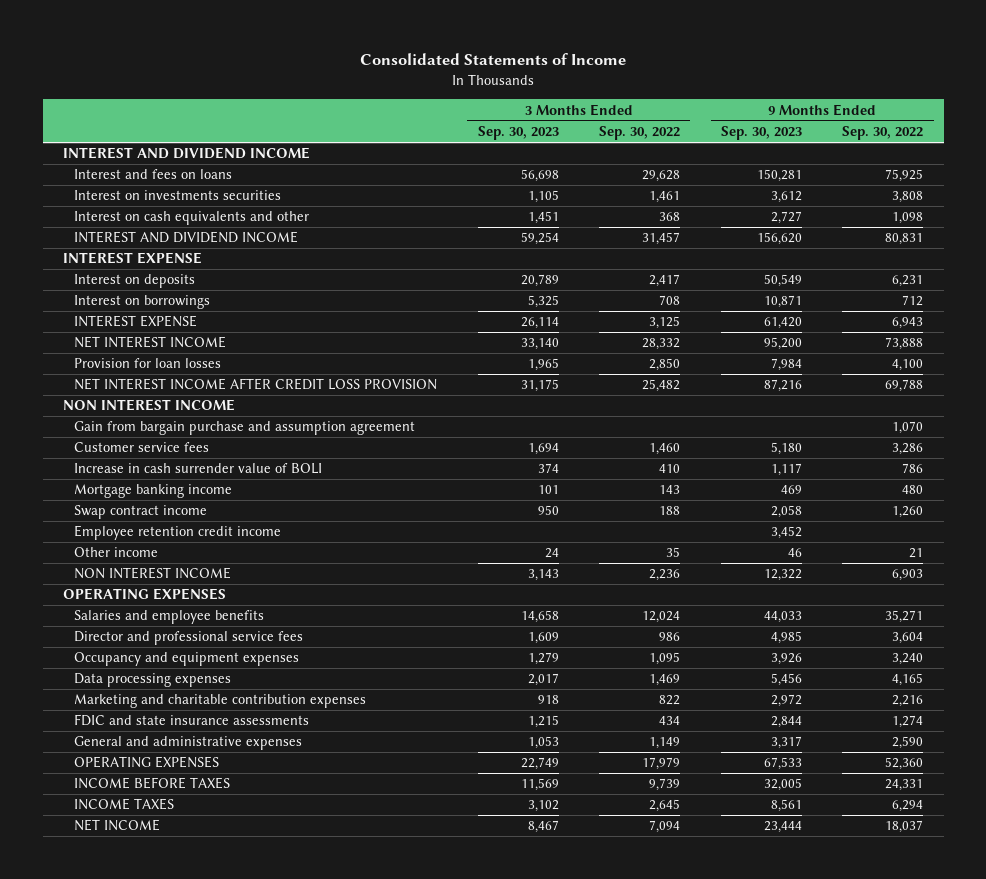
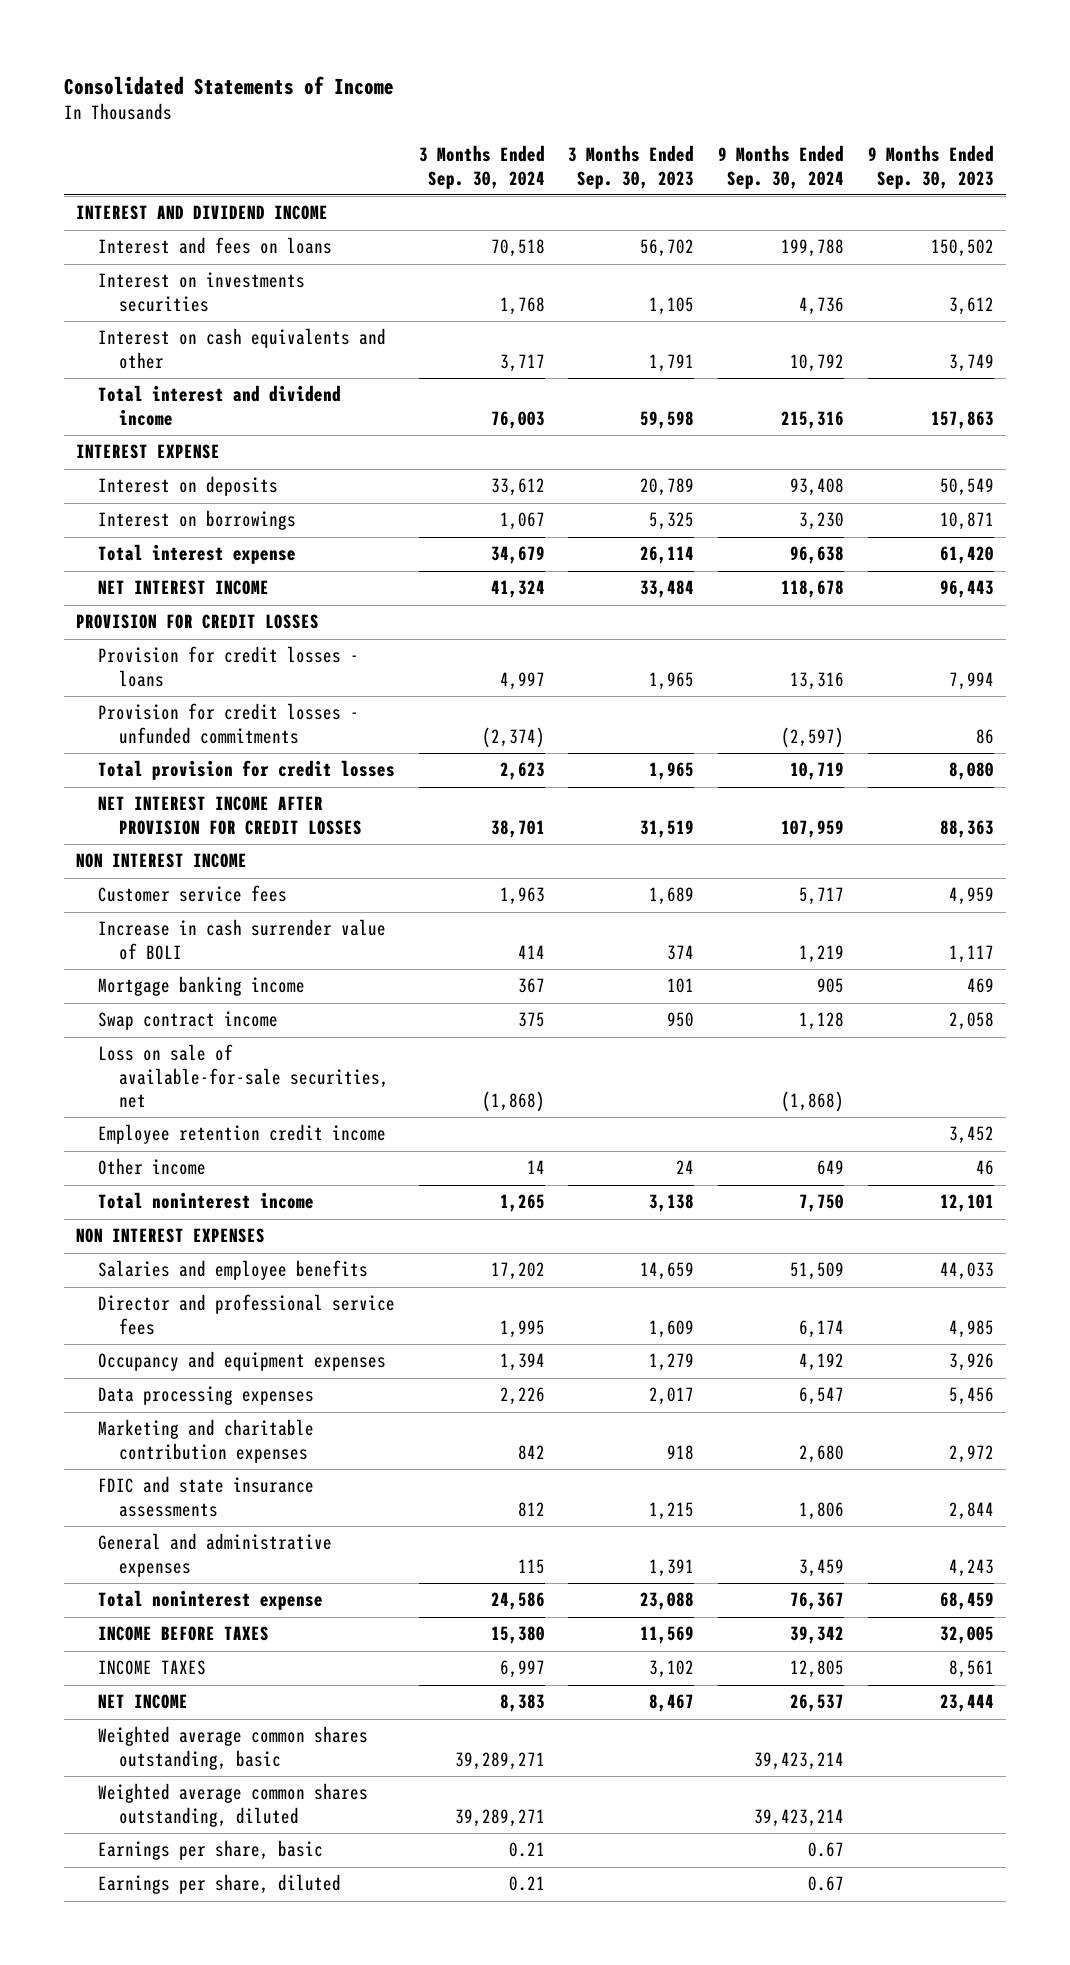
- | 3 Months Ended Sep. 30, 2023 | 3 Months Ended Sep. 30, 2022 | 9 Months Ended Sep. 30, 2023 | 9 Months Ended Sep. 30, 2022
+ | 3 Months Ended Sep. 30, 2024 | 3 Months Ended Sep. 30, 2023 | 9 Months Ended Sep. 30, 2024 | 9 Months Ended Sep. 30, 2023
- Interest and fees on loans | 56,698 | 29,628 | 150,281 | 75,925
+ Interest and fees on loans | 70,518 | 56,702 | 199,788 | 150,502
- Interest on cash equivalents and other | 1,451 | 368 | 2,727 | 1,098
- INTEREST AND DIVIDEND INCOME | 59,254 | 31,457 | 156,620 | 80,831
+ Interest on cash equivalents and other | 3,717 | 1,791 | 10,792 | 3,749
+ Total interest and dividend income | 76,003 | 59,598 | 215,316 | 157,863
- INTEREST EXPENSE | 26,114 | 3,125 | 61,420 | 6,943
- NET INTEREST INCOME | 33,140 | 28,332 | 95,200 | 73,888
- Provision for loan losses | 1,965 | 2,850 | 7,984 | 4,100
- NET INTEREST INCOME AFTER CREDIT LOSS PROVISION | 31,175 | 25,482 | 87,216 | 69,788
+ Total interest expense | 34,679 | 26,114 | 96,638 | 61,420
+ NET INTEREST INCOME | 41,324 | 33,484 | 118,678 | 96,443
+ PROVISION FOR CREDIT LOSSES
+ Provision for credit losses - loans | 4,997 | 1,965 | 13,316 | 7,994
+ Provision for credit losses - unfunded commitments | (2,374) | | (2,597) | 86
+ Total provision for credit losses | 2,623 | 1,965 | 10,719 | 8,080
+ NET INTEREST INCOME AFTER PROVISION FOR CREDIT LOSSES | 38,701 | 31,519 | 107,959 | 88,363
- Gain from bargain purchase and assumption agreement | | | | 1,070
- Customer service fees | 1,694 | 1,460 | 5,180 | 3,286
+ Customer service fees | 1,963 | 1,689 | 5,717 | 4,959
+ Loss on sale of available-for-sale securities, net | (1,868) | | (1,868) |
- NON INTEREST INCOME | 3,143 | 2,236 | 12,322 | 6,903
- OPERATING EXPENSES
- Salaries and employee benefits | 14,658 | 12,024 | 44,033 | 35,271
+ Total noninterest income | 1,265 | 3,138 | 7,750 | 12,101
+ NON INTEREST EXPENSES
+ Salaries and employee benefits | 17,202 | 14,659 | 51,509 | 44,033
- General and administrative expenses | 1,053 | 1,149 | 3,317 | 2,590
- OPERATING EXPENSES | 22,749 | 17,979 | 67,533 | 52,360
+ General and administrative expenses | 115 | 1,391 | 3,459 | 4,243
+ Total noninterest expense | 24,586 | 23,088 | 76,367 | 68,459
+ Weighted average common shares outstanding, basic | 39,289,271 | | 39,423,214 |
+ Weighted average common shares outstanding, diluted | 39,289,271 | | 39,423,214 |
+ Earnings per share, basic | 0.21 | | 0.67 |
+ Earnings per share, diluted | 0.21 | | 0.67 |

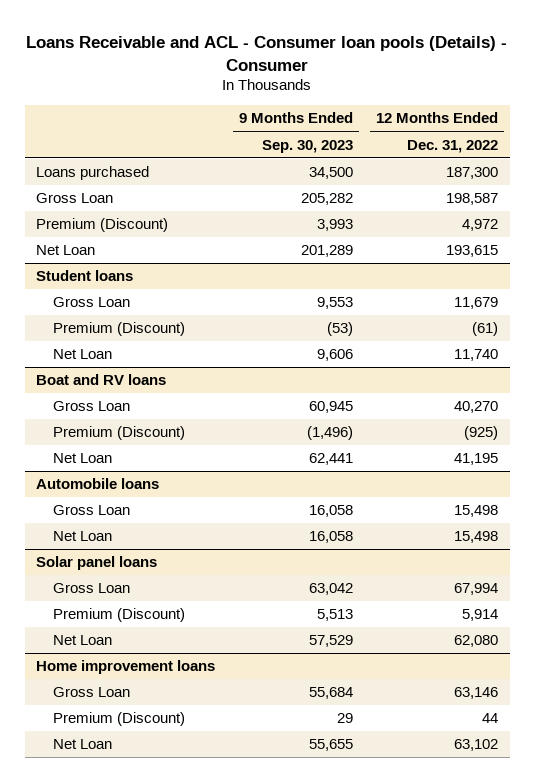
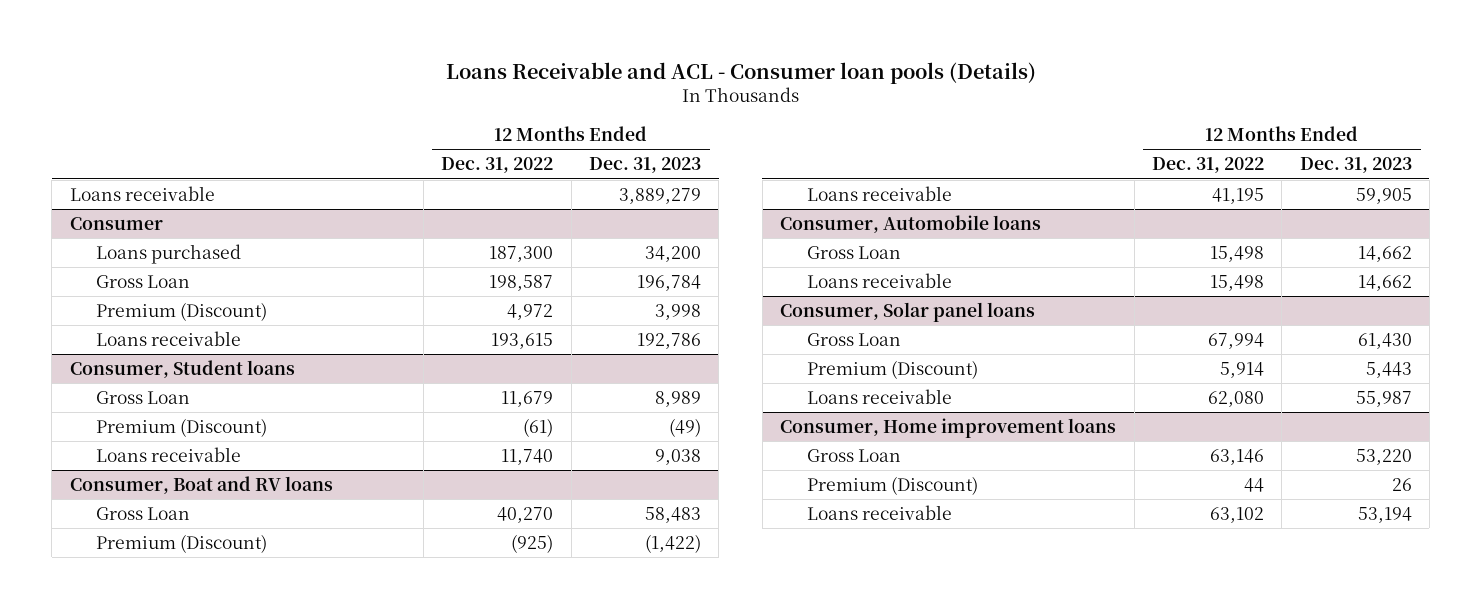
- Loans Receivable and ACL - Consumer loan pools (Details) - Consumer
+ Loans Receivable and ACL - Consumer loan pools (Details)
- | 9 Months Ended Sep. 30, 2023 | 12 Months Ended Dec. 31, 2022
+ | 12 Months Ended Dec. 31, 2022 | 12 Months Ended Dec. 31, 2023
+ Loans receivable | | 3,889,279
+ Consumer
- Net Loan | 201,289 | 193,615
- Student loans
+ Loans receivable | 193,615 | 192,786
+ Consumer, Student loans
- Net Loan | 9,606 | 11,740
- Boat and RV loans
+ Loans receivable | 11,740 | 9,038
+ Consumer, Boat and RV loans
- Net Loan | 62,441 | 41,195
- Automobile loans
+ Loans receivable | 41,195 | 59,905
+ Consumer, Automobile loans
- Net Loan | 16,058 | 15,498
- Solar panel loans
+ Loans receivable | 15,498 | 14,662
+ Consumer, Solar panel loans
- Net Loan | 57,529 | 62,080
- Home improvement loans
+ Loans receivable | 62,080 | 55,987
+ Consumer, Home improvement loans
- Net Loan | 55,655 | 63,102
+ Loans receivable | 63,102 | 53,194

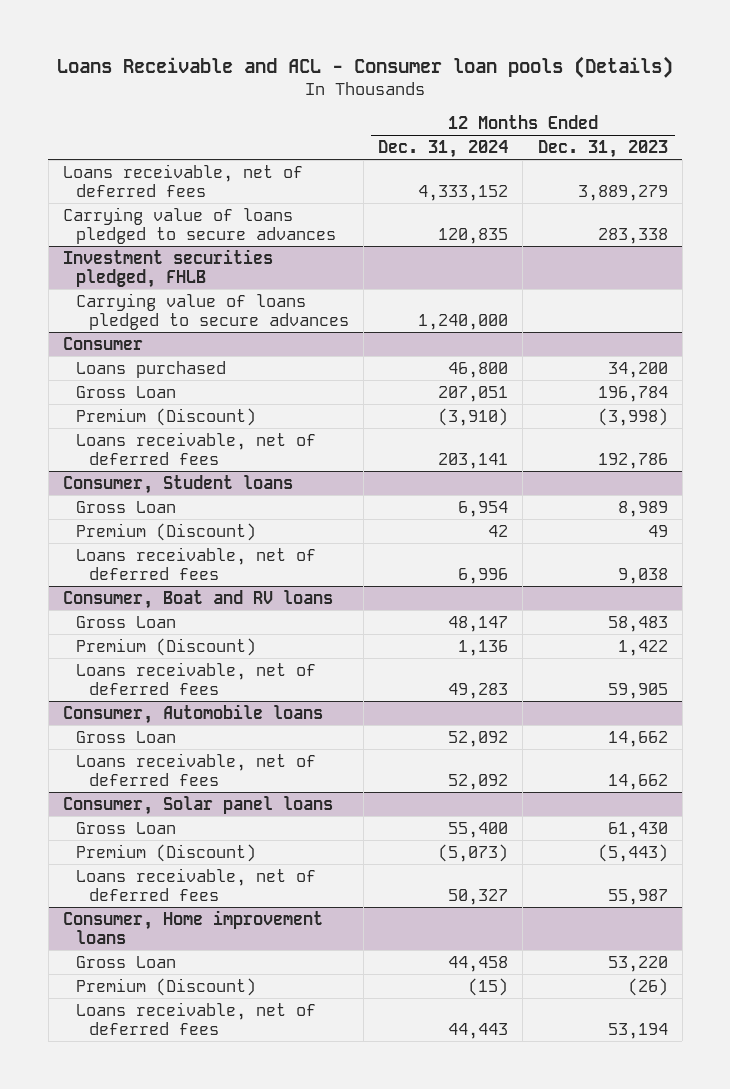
- | 12 Months Ended Dec. 31, 2022 | 12 Months Ended Dec. 31, 2023
+ | 12 Months Ended Dec. 31, 2024 | 12 Months Ended Dec. 31, 2023
- Loans receivable | | 3,889,279
+ Loans receivable, net of deferred fees | 4,333,152 | 3,889,279
+ Carrying value of loans pledged to secure advances | 120,835 | 283,338
+ Investment securities pledged, FHLB
+ Carrying value of loans pledged to secure advances | 1,240,000 |
@ Consumer
- Premium (Discount) | 4,972 | 3,998
- Loans receivable | 193,615 | 192,786
+ Premium (Discount) | (3,910) | (3,998)
+ Loans receivable, net of deferred fees | 203,141 | 192,786
@ Consumer, Student loans
- Premium (Discount) | (61) | (49)
- Loans receivable | 11,740 | 9,038
+ Premium (Discount) | 42 | 49
+ Loans receivable, net of deferred fees | 6,996 | 9,038
@ Consumer, Boat and RV loans
- Premium (Discount) | (925) | (1,422)
- Loans receivable | 41,195 | 59,905
+ Premium (Discount) | 1,136 | 1,422
+ Loans receivable, net of deferred fees | 49,283 | 59,905
@ Consumer, Automobile loans
- Loans receivable | 15,498 | 14,662
+ Loans receivable, net of deferred fees | 52,092 | 14,662
@ Consumer, Solar panel loans
- Premium (Discount) | 5,914 | 5,443
- Loans receivable | 62,080 | 55,987
+ Premium (Discount) | (5,073) | (5,443)
+ Loans receivable, net of deferred fees | 50,327 | 55,987
@ Consumer, Home improvement loans
- Premium (Discount) | 44 | 26
- Loans receivable | 63,102 | 53,194
+ Premium (Discount) | (15) | (26)
+ Loans receivable, net of deferred fees | 44,443 | 53,194

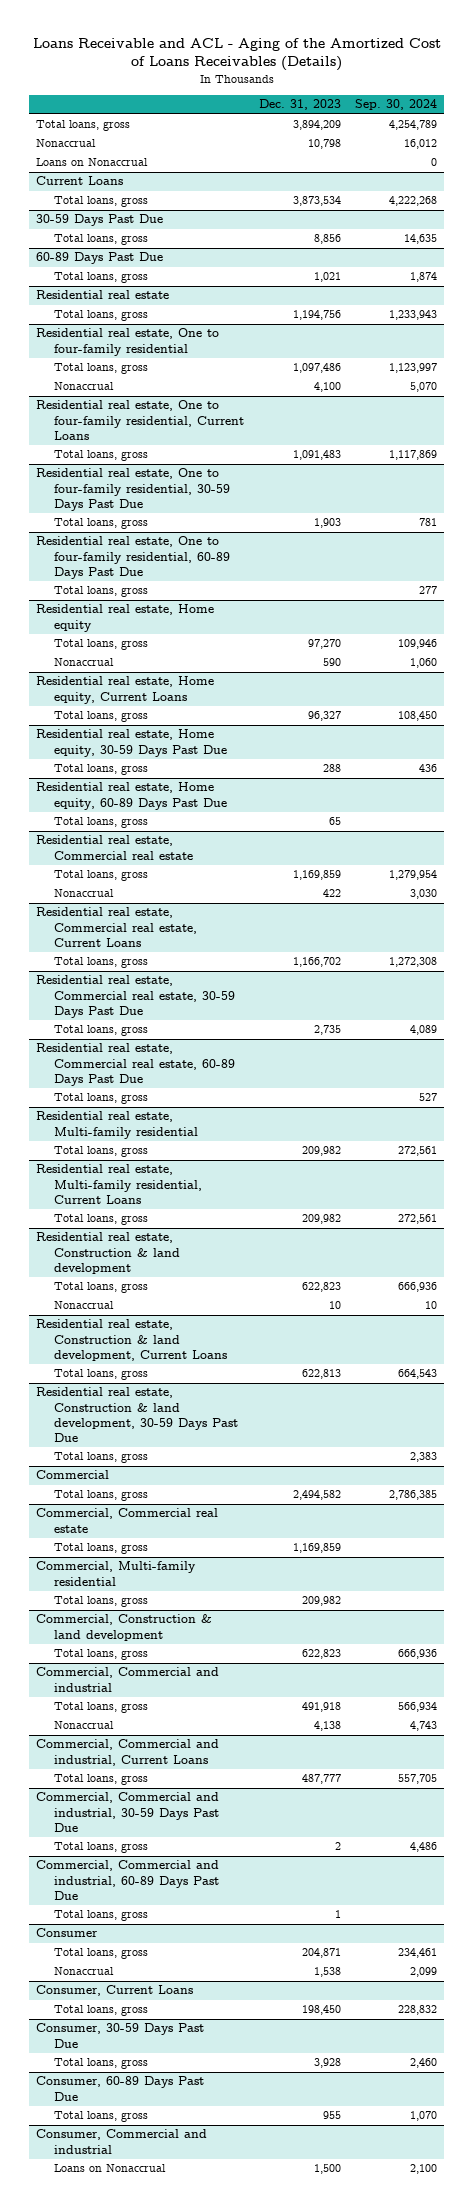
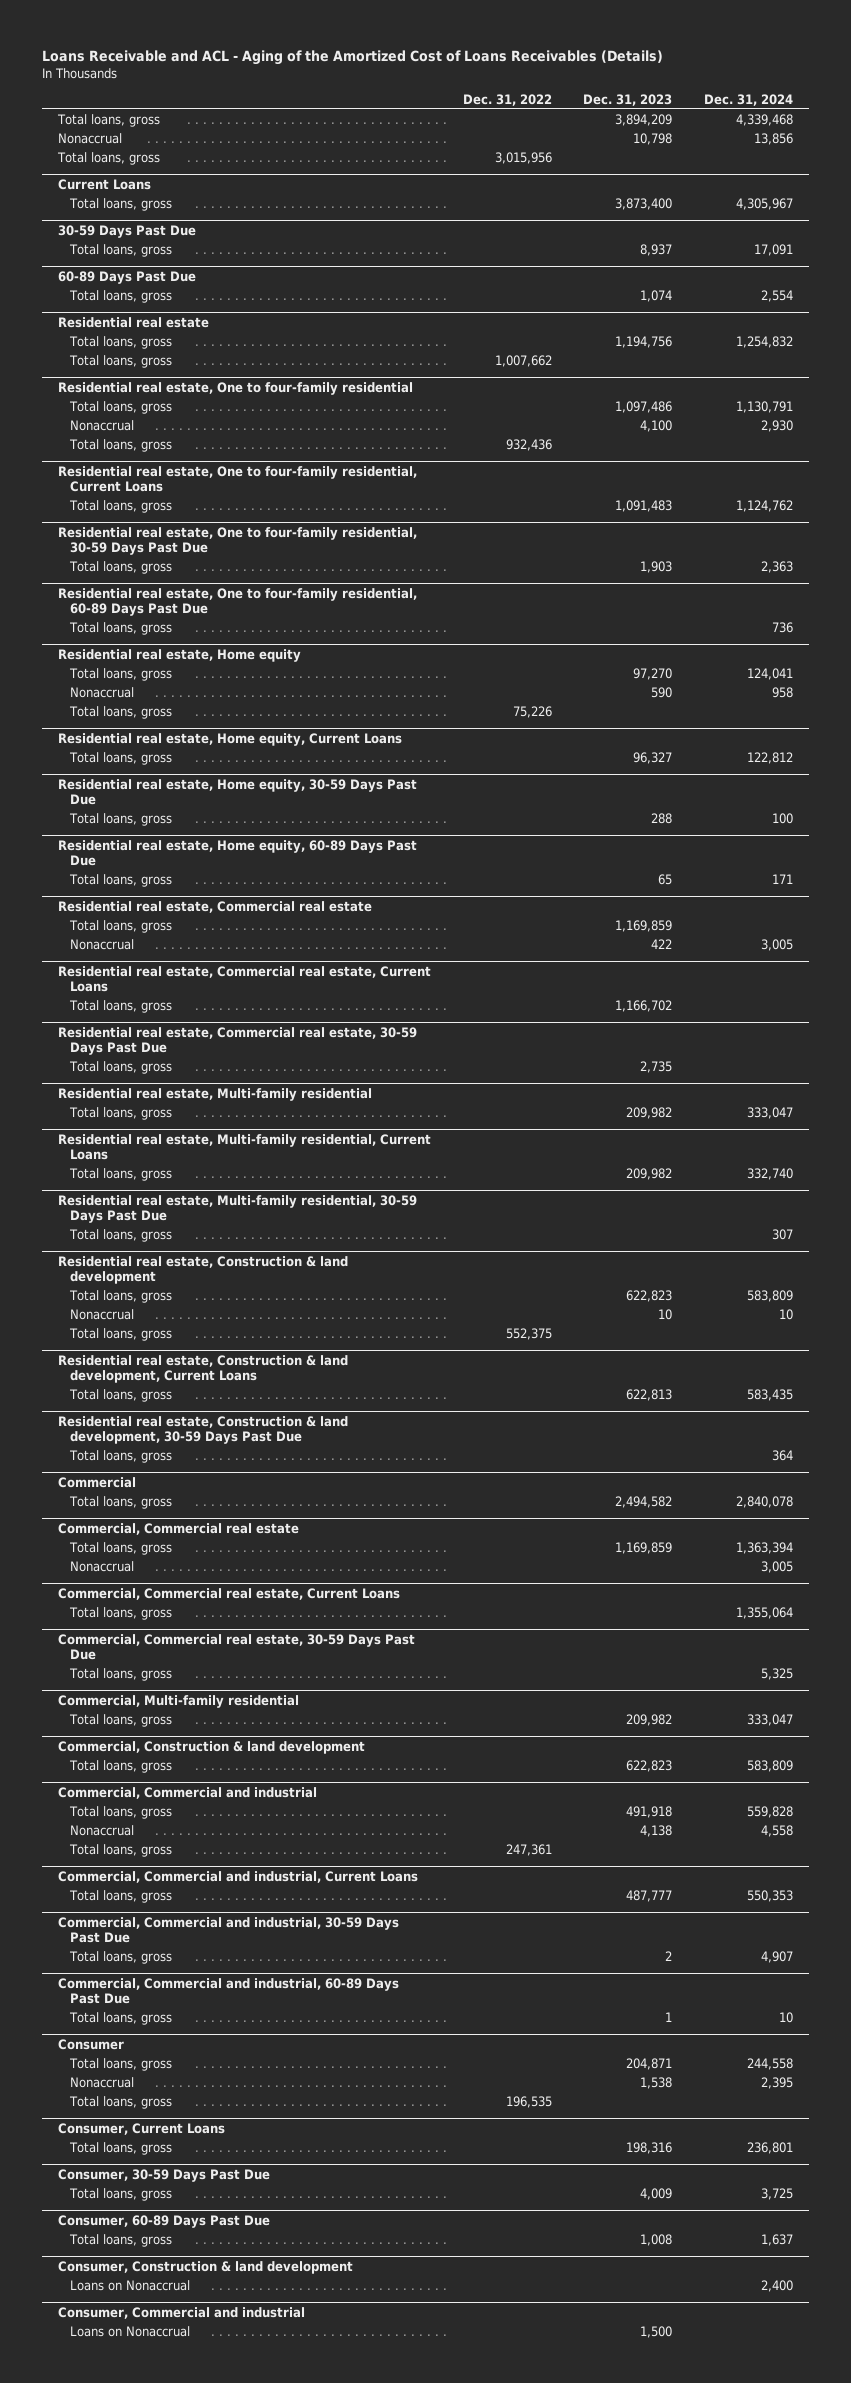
- | Dec. 31, 2023 | Sep. 30, 2024
+ | Dec. 31, 2022 | Dec. 31, 2023 | Dec. 31, 2024
- Loans on Nonaccrual | | 0
+ Total loans, gross | 3,015,956 | |
@ Current Loans
- Total loans, gross | 3,873,534 | 4,222,268
+ Total loans, gross | | 3,873,400 | 4,305,967
@ 30-59 Days Past Due
- Total loans, gross | 8,856 | 14,635
+ Total loans, gross | | 8,937 | 17,091
@ 60-89 Days Past Due
- Total loans, gross | 1,021 | 1,874
+ Total loans, gross | | 1,074 | 2,554
@ Residential real estate
+ Total loans, gross | 1,007,662 | |
@ Residential real estate, One to four-family residential
+ Total loans, gross | 932,436 | |
@ Residential real estate, Home equity
+ Total loans, gross | 75,226 | |
- Residential real estate, Commercial real estate, 60-89 Days Past Due
- Total loans, gross | | 527
+ Residential real estate, Multi-family residential, 30-59 Days Past Due
+ Total loans, gross | | | 307
@ Residential real estate, Construction & land development
+ Total loans, gross | 552,375 | |
@ Commercial, Commercial real estate
+ Nonaccrual | | | 3,005
+ Commercial, Commercial real estate, Current Loans
+ Total loans, gross | | | 1,355,064
+ Commercial, Commercial real estate, 30-59 Days Past Due
+ Total loans, gross | | | 5,325
@ Commercial, Commercial and industrial
+ Total loans, gross | 247,361 | |
@ Consumer
+ Total loans, gross | 196,535 | |
@ Consumer, Current Loans
- Total loans, gross | 198,450 | 228,832
+ Total loans, gross | | 198,316 | 236,801
@ Consumer, 30-59 Days Past Due
- Total loans, gross | 3,928 | 2,460
+ Total loans, gross | | 4,009 | 3,725
@ Consumer, 60-89 Days Past Due
- Total loans, gross | 955 | 1,070
+ Total loans, gross | | 1,008 | 1,637
+ Consumer, Construction & land development
+ Loans on Nonaccrual | | | 2,400

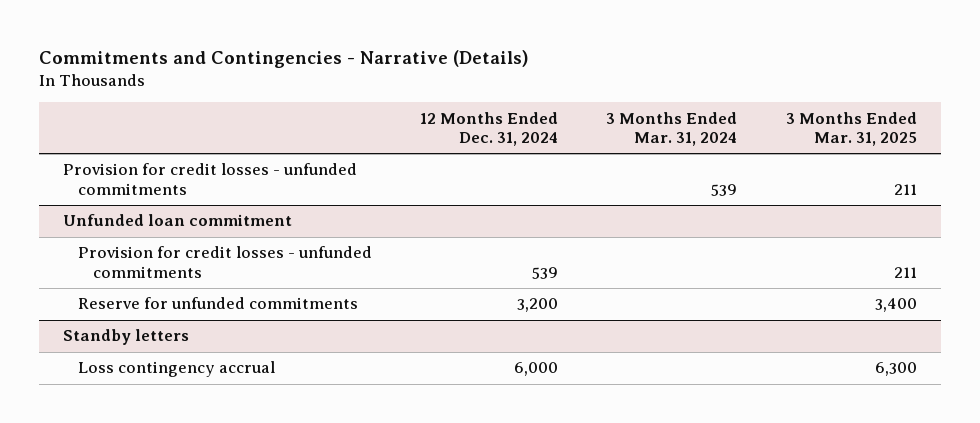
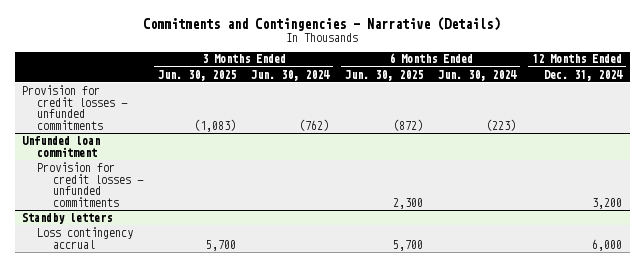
- | 12 Months Ended Dec. 31, 2024 | 3 Months Ended Mar. 31, 2024 | 3 Months Ended Mar. 31, 2025
+ | 3 Months Ended Jun. 30, 2025 | 3 Months Ended Jun. 30, 2024 | 6 Months Ended Jun. 30, 2025 | 6 Months Ended Jun. 30, 2024 | 12 Months Ended Dec. 31, 2024
@ Unfunded loan commitment
- Provision for credit losses - unfunded commitments | 539 | | 211
- Reserve for unfunded commitments | 3,200 | | 3,400
+ Provision for credit losses - unfunded commitments | | | 2,300 | | 3,200

